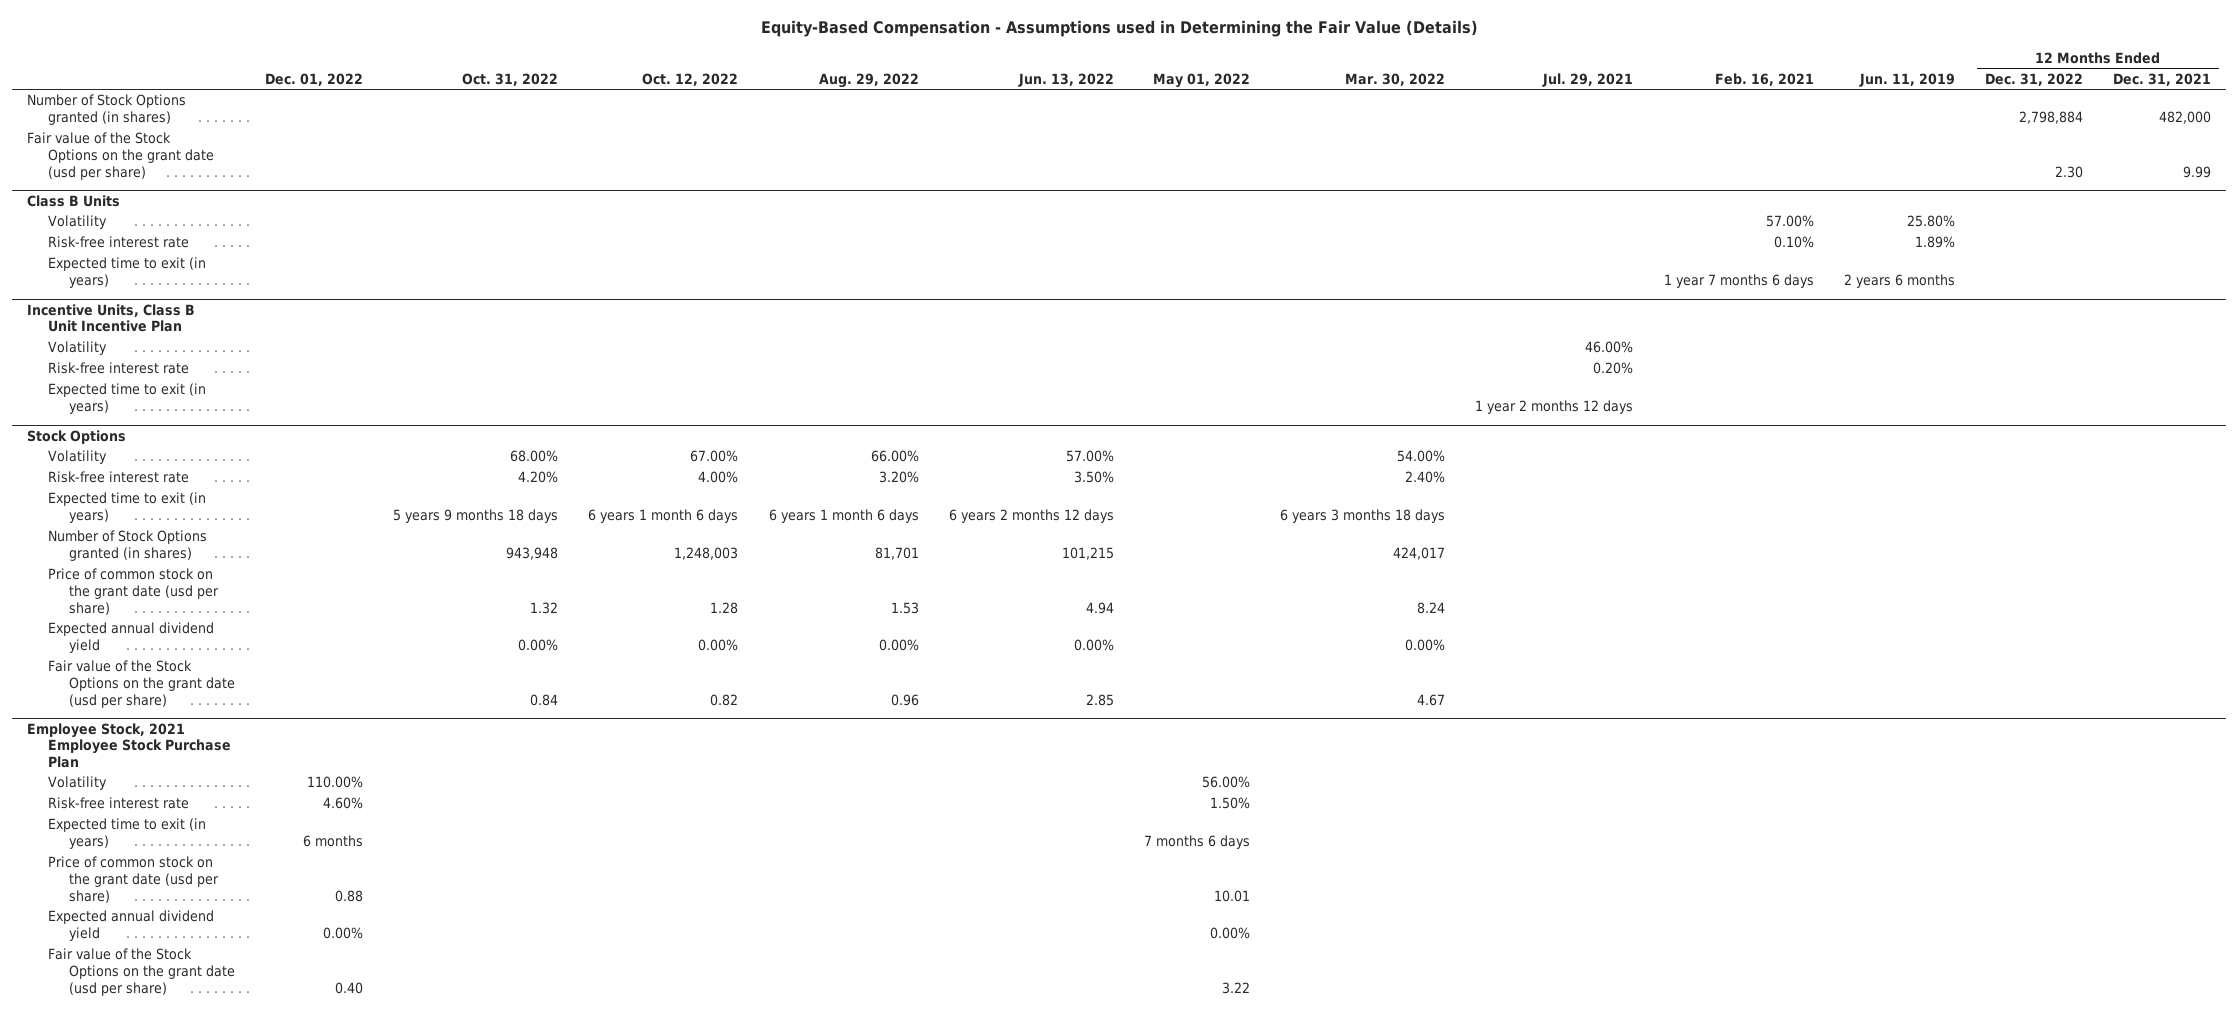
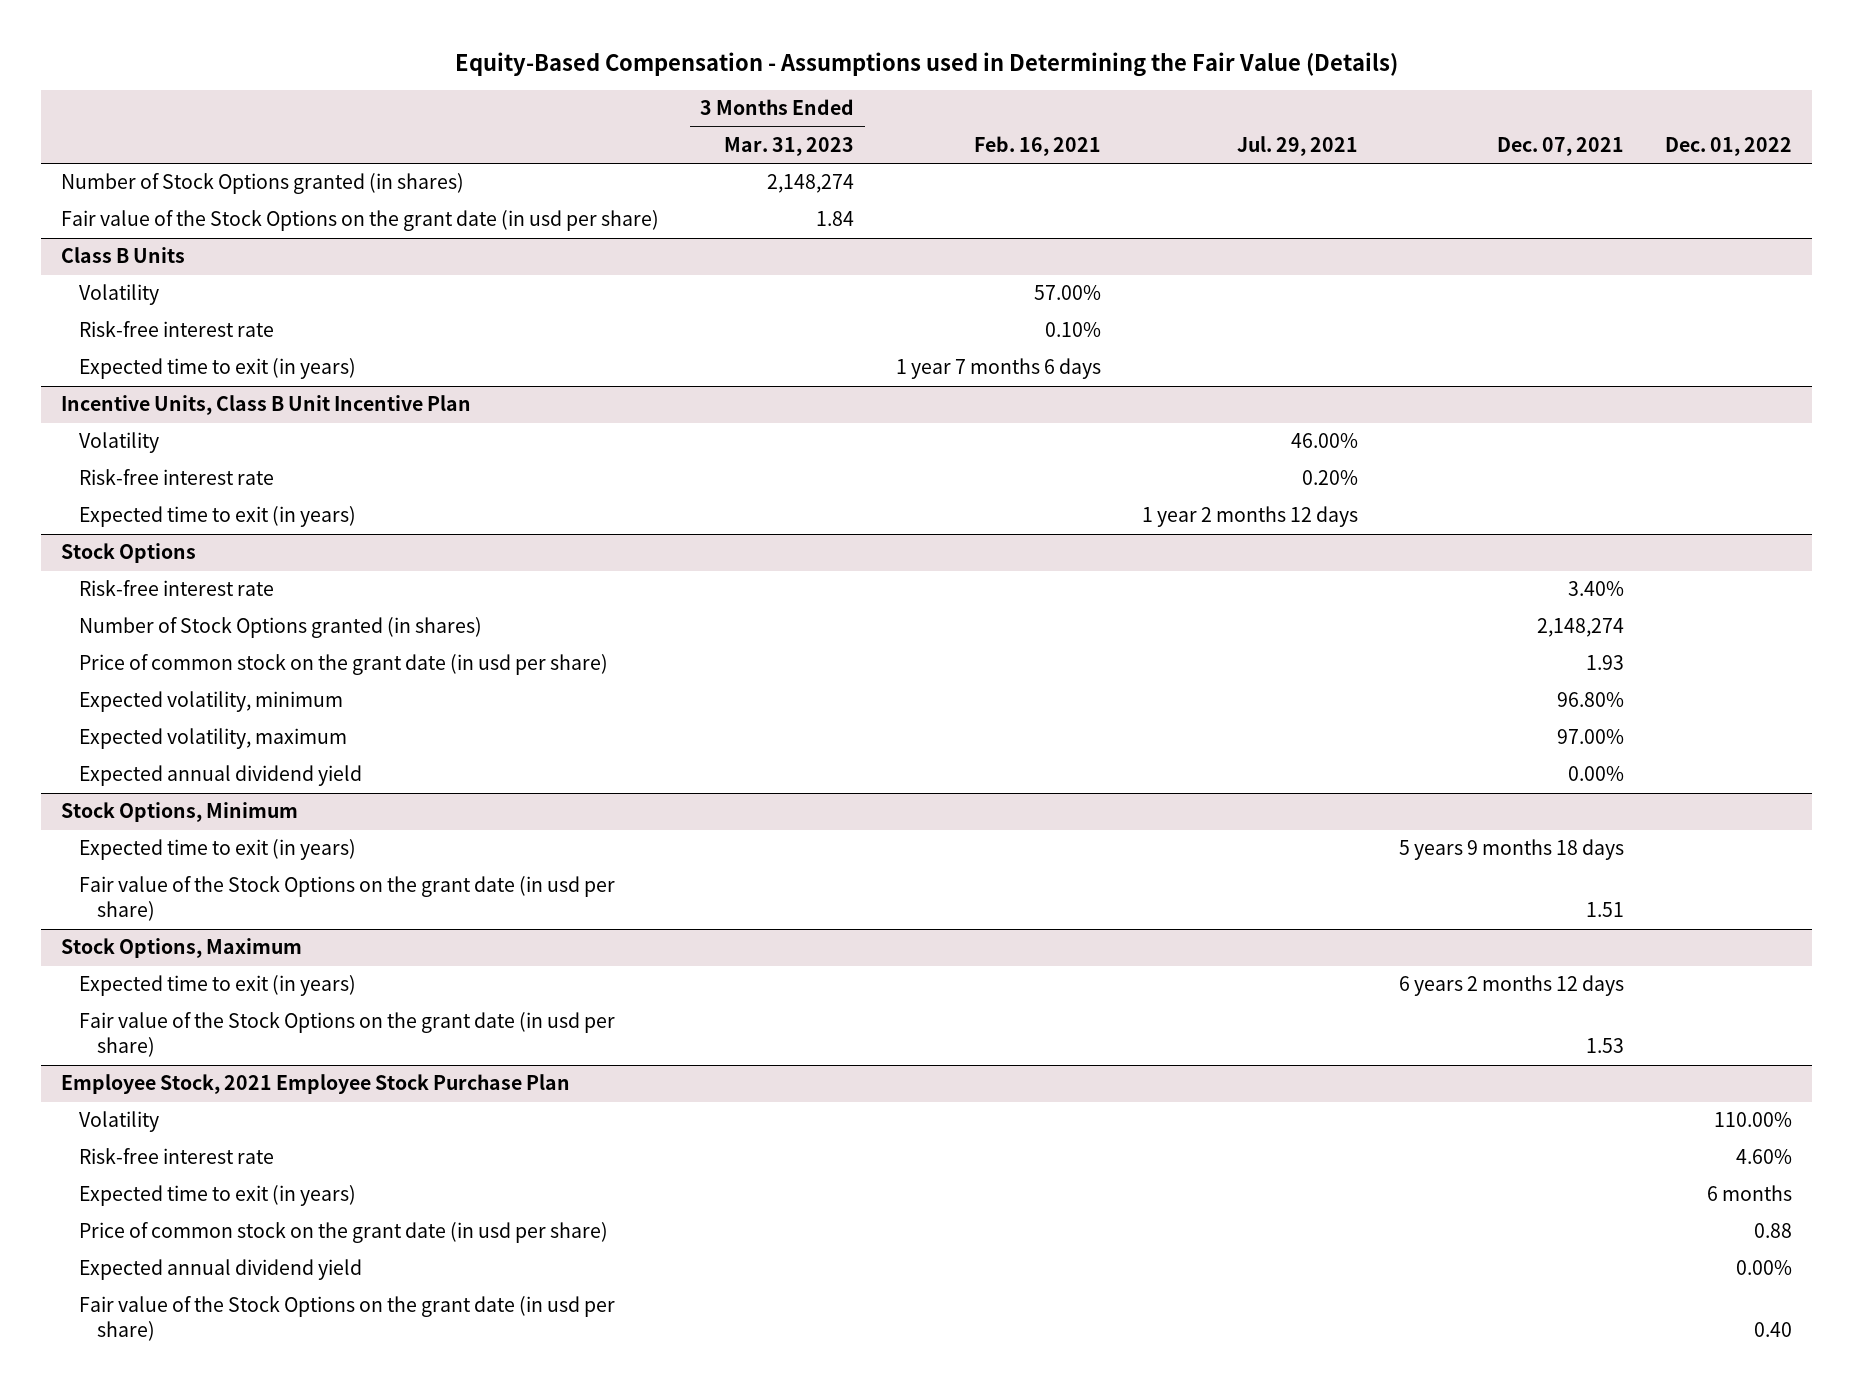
- | Dec. 01, 2022 | Oct. 31, 2022 | Oct. 12, 2022 | Aug. 29, 2022 | Jun. 13, 2022 | May 01, 2022 | Mar. 30, 2022 | Jul. 29, 2021 | Feb. 16, 2021 | Jun. 11, 2019 | 12 Months Ended Dec. 31, 2022 | 12 Months Ended Dec. 31, 2021
+ | 3 Months Ended Mar. 31, 2023 | Feb. 16, 2021 | Jul. 29, 2021 | Dec. 07, 2021 | Dec. 01, 2022
- Fair value of the Stock Options on the grant date (usd per share) | | | | | | | | | | | 2.30 | 9.99
+ Fair value of the Stock Options on the grant date (in usd per share) | 1.84 | | | |
@ Stock Options
- Volatility | | 68.00% | 67.00% | 66.00% | 57.00% | | 54.00% | | | | |
- Expected time to exit (in years) | | 5 years 9 months 18 days | 6 years 1 month 6 days | 6 years 1 month 6 days | 6 years 2 months 12 days | | 6 years 3 months 18 days | | | | |
- Price of common stock on the grant date (usd per share) | | 1.32 | 1.28 | 1.53 | 4.94 | | 8.24 | | | | |
+ Price of common stock on the grant date (in usd per share) | | | | 1.93 |
+ Expected volatility, minimum | | | | 96.80% |
+ Expected volatility, maximum | | | | 97.00% |
- Fair value of the Stock Options on the grant date (usd per share) | | 0.84 | 0.82 | 0.96 | 2.85 | | 4.67 | | | | |
+ Stock Options, Minimum
+ Expected time to exit (in years) | | | | 5 years 9 months 18 days |
+ Fair value of the Stock Options on the grant date (in usd per share) | | | | 1.51 |
+ Stock Options, Maximum
+ Expected time to exit (in years) | | | | 6 years 2 months 12 days |
+ Fair value of the Stock Options on the grant date (in usd per share) | | | | 1.53 |
@ Employee Stock, 2021 Employee Stock Purchase Plan
- Price of common stock on the grant date (usd per share) | 0.88 | | | | | 10.01 | | | | | |
+ Price of common stock on the grant date (in usd per share) | | | | | 0.88
- Fair value of the Stock Options on the grant date (usd per share) | 0.40 | | | | | 3.22 | | | | | |
+ Fair value of the Stock Options on the grant date (in usd per share) | | | | | 0.40

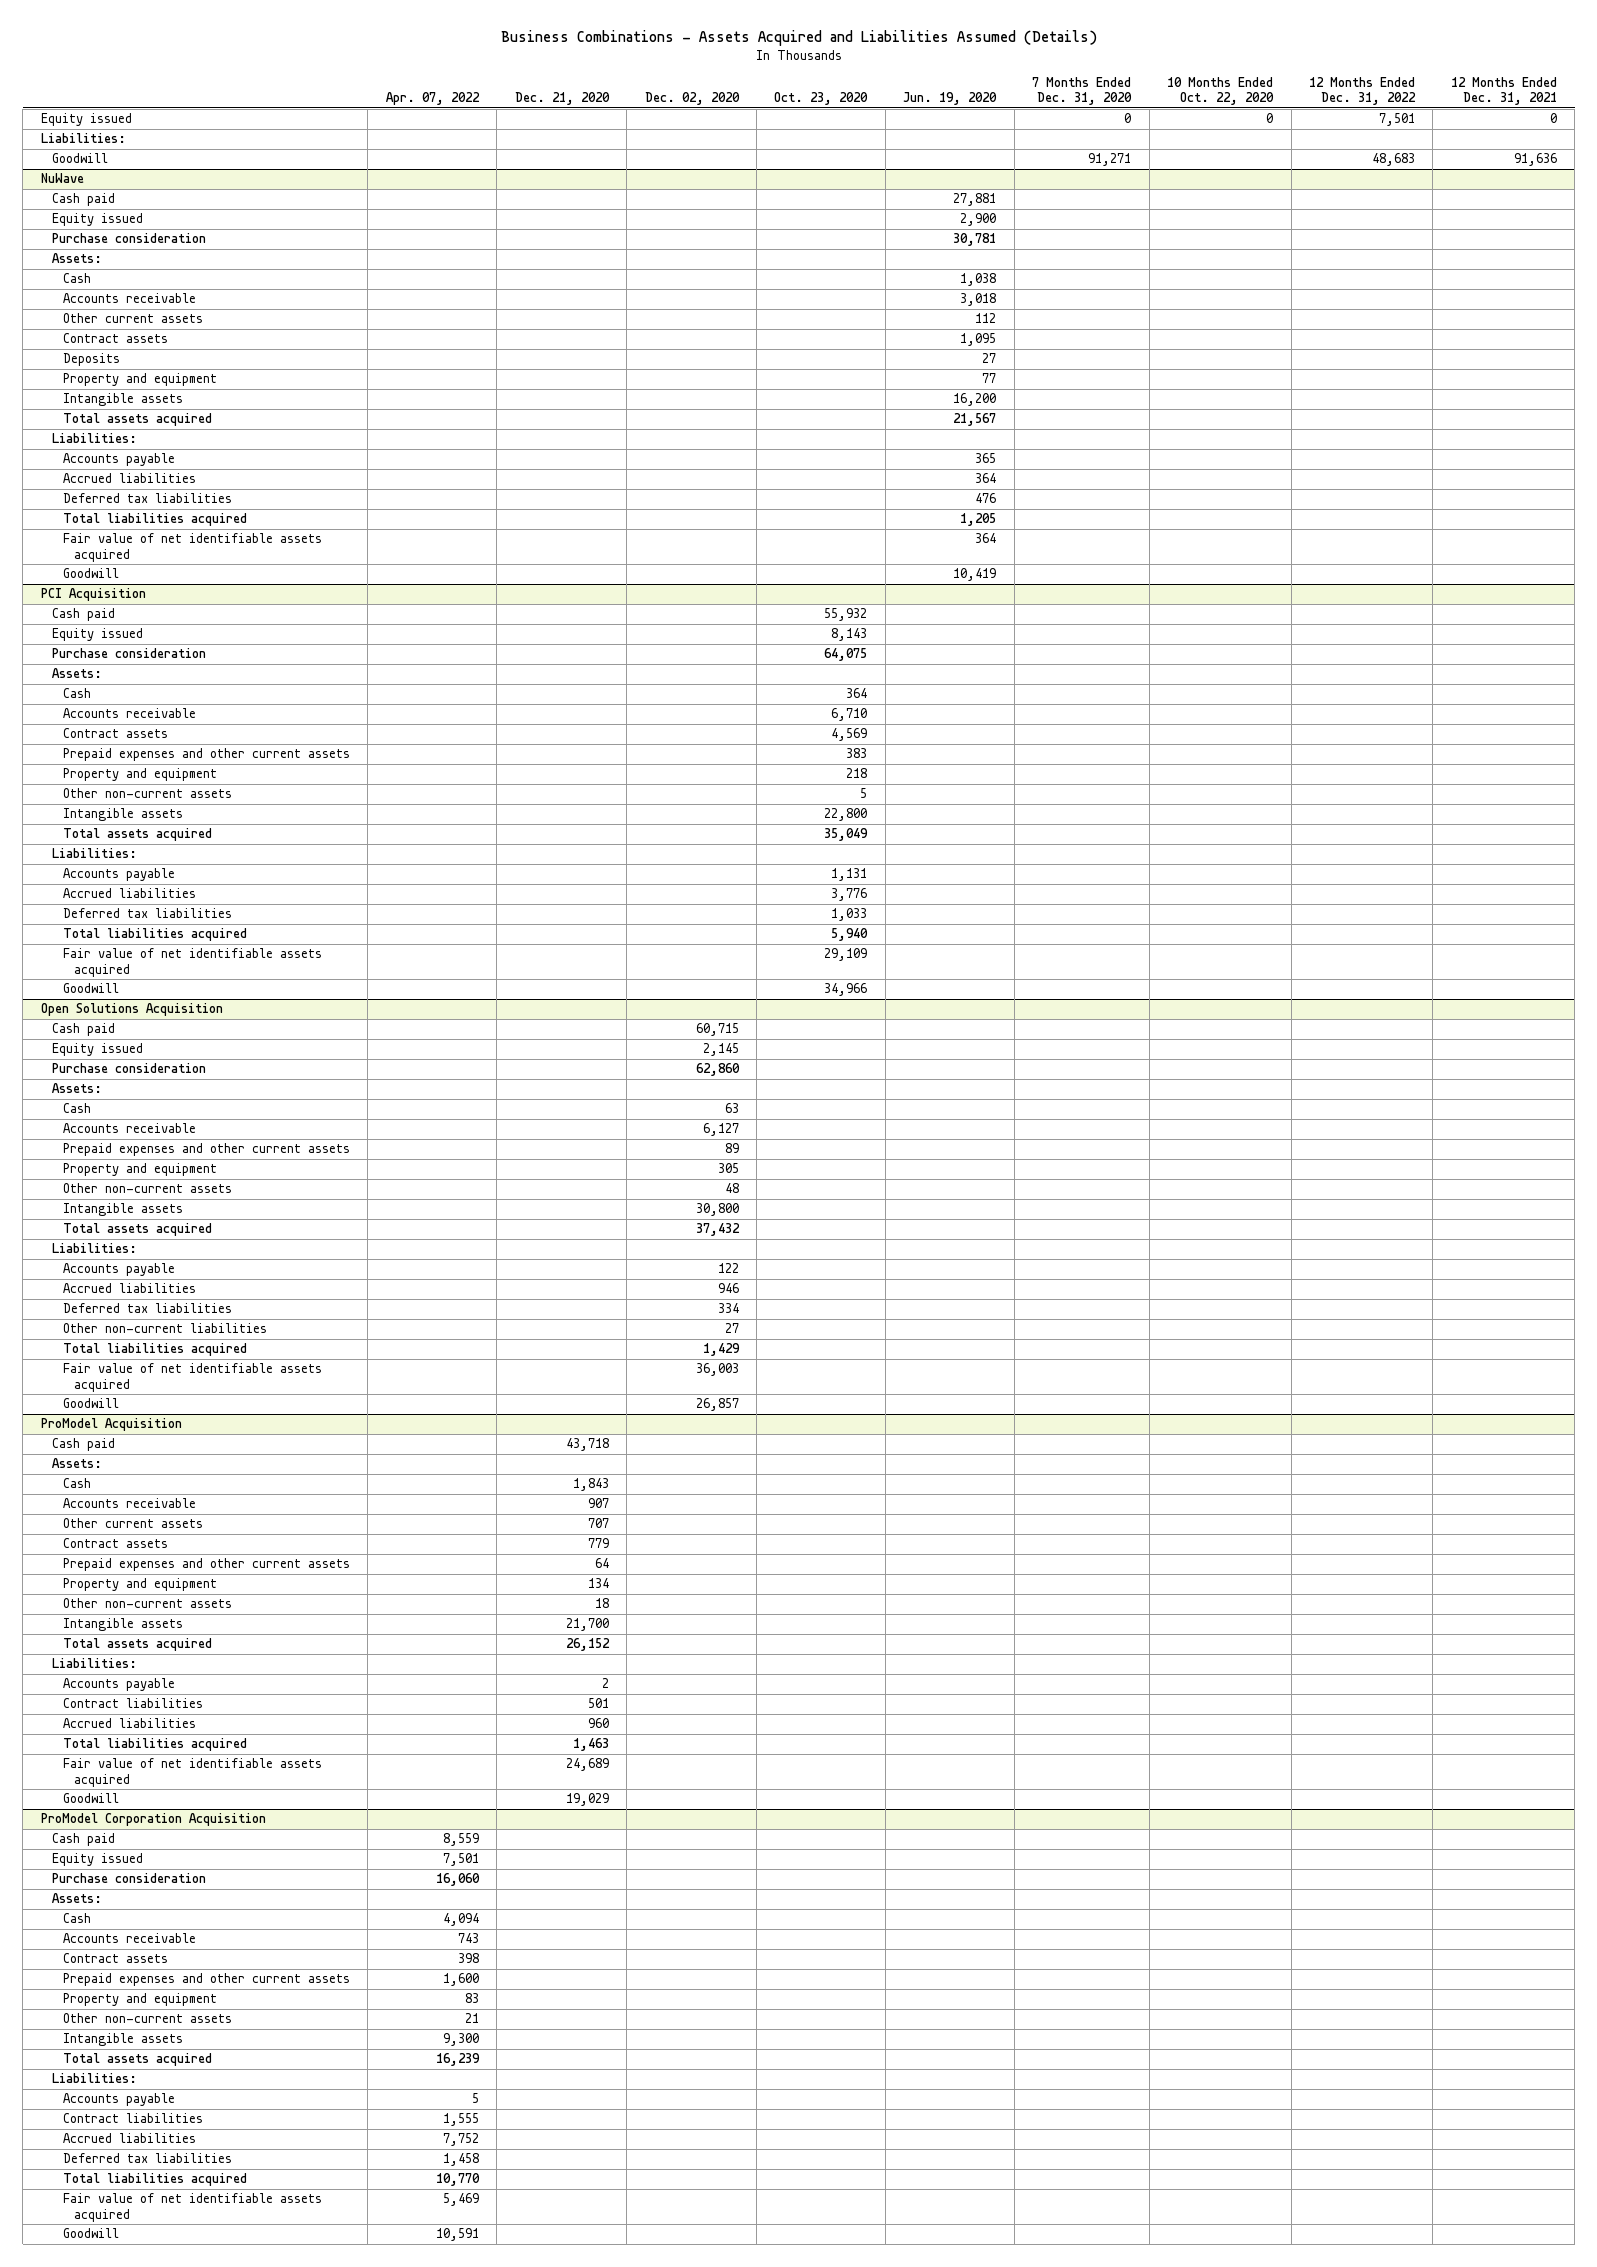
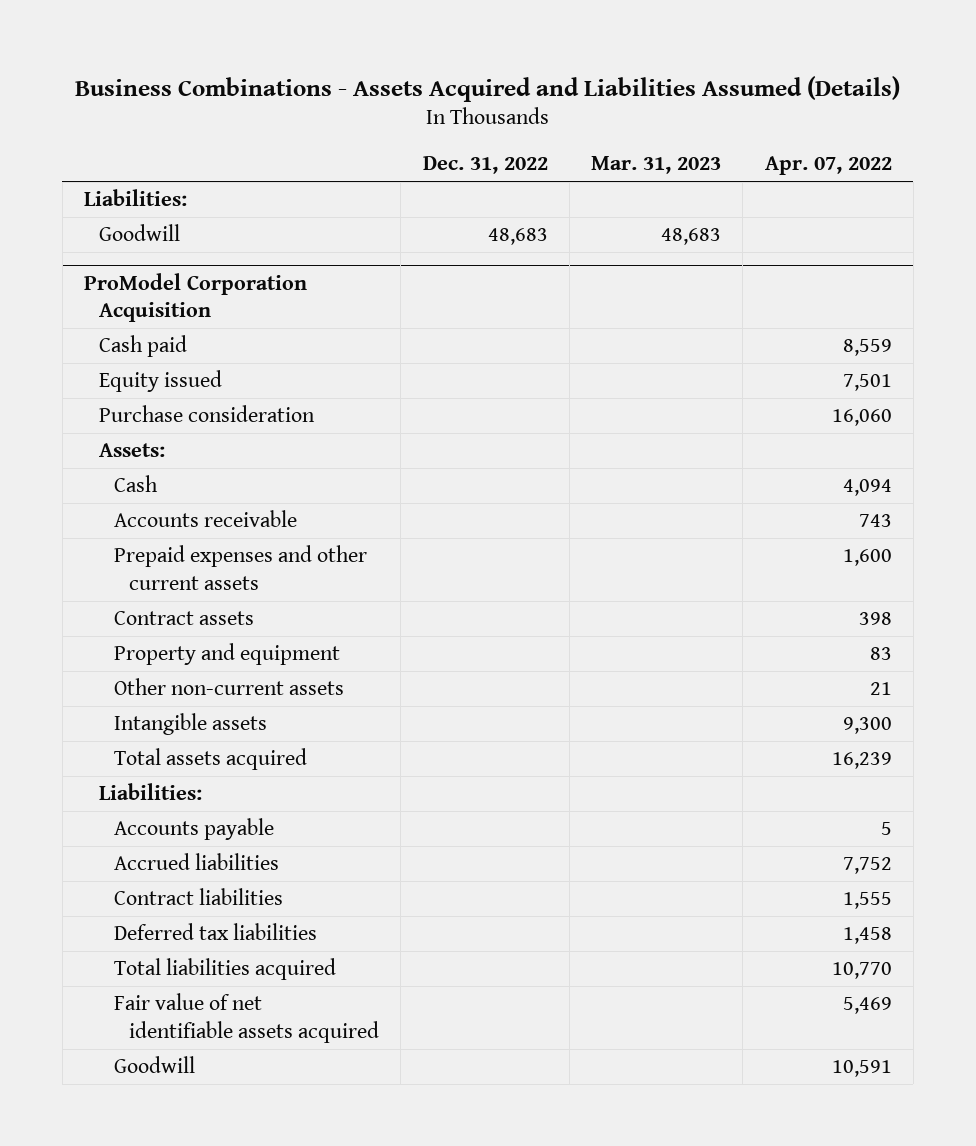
- | Apr. 07, 2022 | Dec. 21, 2020 | Dec. 02, 2020 | Oct. 23, 2020 | Jun. 19, 2020 | 7 Months Ended Dec. 31, 2020 | 10 Months Ended Oct. 22, 2020 | 12 Months Ended Dec. 31, 2022 | 12 Months Ended Dec. 31, 2021
+ | Dec. 31, 2022 | Mar. 31, 2023 | Apr. 07, 2022
- Equity issued | | | | | | 0 | 0 | 7,501 | 0
- NuWave
- Cash paid | | | | | 27,881 | | | |
- Equity issued | | | | | 2,900 | | | |
- Purchase consideration | | | | | 30,781 | | | |
- Assets:
- Cash | | | | | 1,038 | | | |
- Accounts receivable | | | | | 3,018 | | | |
- Other current assets | | | | | 112 | | | |
- Contract assets | | | | | 1,095 | | | |
- Deposits | | | | | 27 | | | |
- Property and equipment | | | | | 77 | | | |
- Intangible assets | | | | | 16,200 | | | |
- Total assets acquired | | | | | 21,567 | | | |
- Liabilities:
- Accounts payable | | | | | 365 | | | |
- Accrued liabilities | | | | | 364 | | | |
- Deferred tax liabilities | | | | | 476 | | | |
- Total liabilities acquired | | | | | 1,205 | | | |
- Fair value of net identifiable assets acquired | | | | | 364 | | | |
- Goodwill | | | | | 10,419 | | | |
- PCI Acquisition
- Cash paid | | | | 55,932 | | | | |
- Equity issued | | | | 8,143 | | | | |
- Purchase consideration | | | | 64,075 | | | | |
- Assets:
- Cash | | | | 364 | | | | |
- Accounts receivable | | | | 6,710 | | | | |
- Contract assets | | | | 4,569 | | | | |
- Prepaid expenses and other current assets | | | | 383 | | | | |
- Property and equipment | | | | 218 | | | | |
- Other non-current assets | | | | 5 | | | | |
- Intangible assets | | | | 22,800 | | | | |
- Total assets acquired | | | | 35,049 | | | | |
- Liabilities:
- Accounts payable | | | | 1,131 | | | | |
- Accrued liabilities | | | | 3,776 | | | | |
- Deferred tax liabilities | | | | 1,033 | | | | |
- Total liabilities acquired | | | | 5,940 | | | | |
- Fair value of net identifiable assets acquired | | | | 29,109 | | | | |
- Goodwill | | | | 34,966 | | | | |
- Open Solutions Acquisition
- Cash paid | | | 60,715 | | | | | |
- Equity issued | | | 2,145 | | | | | |
- Purchase consideration | | | 62,860 | | | | | |
- Assets:
- Cash | | | 63 | | | | | |
- Accounts receivable | | | 6,127 | | | | | |
- Prepaid expenses and other current assets | | | 89 | | | | | |
- Property and equipment | | | 305 | | | | | |
- Other non-current assets | | | 48 | | | | | |
- Intangible assets | | | 30,800 | | | | | |
- Total assets acquired | | | 37,432 | | | | | |
- Liabilities:
- Accounts payable | | | 122 | | | | | |
- Accrued liabilities | | | 946 | | | | | |
- Deferred tax liabilities | | | 334 | | | | | |
- Other non-current liabilities | | | 27 | | | | | |
- Total liabilities acquired | | | 1,429 | | | | | |
- Fair value of net identifiable assets acquired | | | 36,003 | | | | | |
- Goodwill | | | 26,857 | | | | | |
- ProModel Acquisition
- Cash paid | | 43,718 | | | | | | |
- Assets:
- Cash | | 1,843 | | | | | | |
- Accounts receivable | | 907 | | | | | | |
- Other current assets | | 707 | | | | | | |
- Contract assets | | 779 | | | | | | |
- Prepaid expenses and other current assets | | 64 | | | | | | |
- Property and equipment | | 134 | | | | | | |
- Other non-current assets | | 18 | | | | | | |
- Intangible assets | | 21,700 | | | | | | |
- Total assets acquired | | 26,152 | | | | | | |
- Liabilities:
- Accounts payable | | 2 | | | | | | |
- Contract liabilities | | 501 | | | | | | |
- Accrued liabilities | | 960 | | | | | | |
- Total liabilities acquired | | 1,463 | | | | | | |
- Fair value of net identifiable assets acquired | | 24,689 | | | | | | |
- Goodwill | | 19,029 | | | | | | |
@ ProModel Corporation Acquisition
moved down: Contract assets | | | 398
moved down: Contract liabilities | | | 1,555

